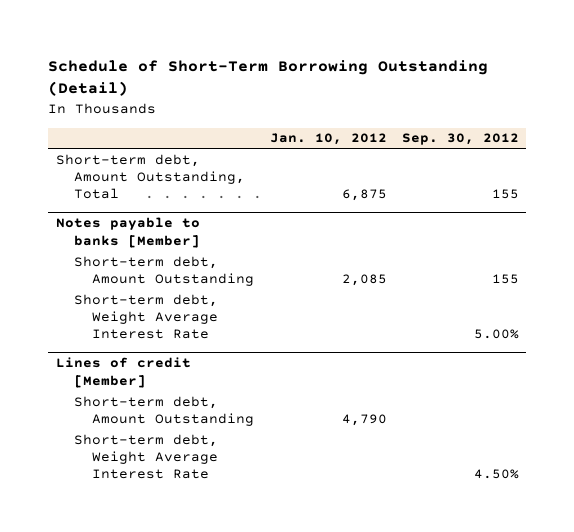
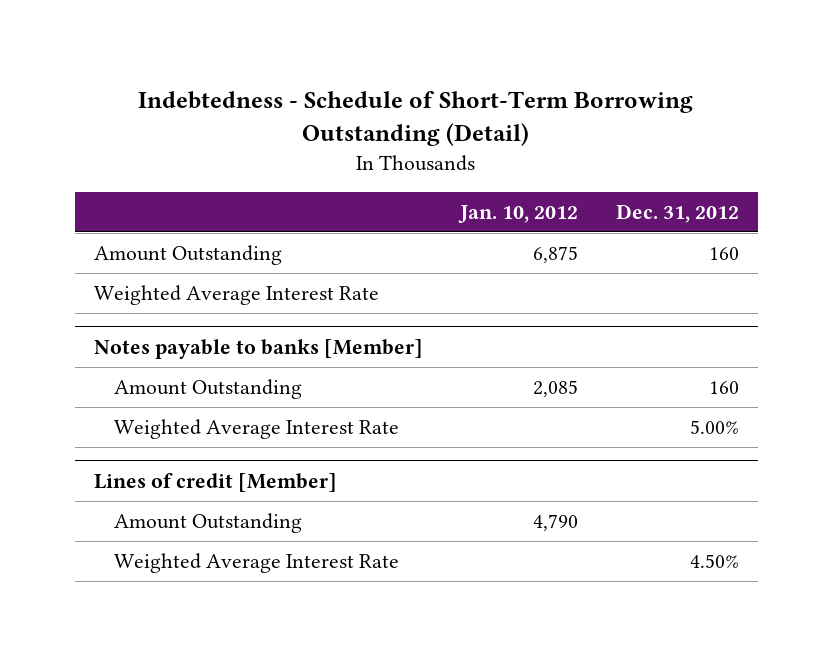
- Schedule of Short-Term Borrowing Outstanding (Detail)
+ Indebtedness - Schedule of Short-Term Borrowing Outstanding (Detail)
- | Jan. 10, 2012 | Sep. 30, 2012
+ | Jan. 10, 2012 | Dec. 31, 2012
- Short-term debt, Amount Outstanding, Total | 6,875 | 155
+ Amount Outstanding | 6,875 | 160
+ Weighted Average Interest Rate
@ Notes payable to banks [Member]
- Short-term debt, Amount Outstanding | 2,085 | 155
- Short-term debt, Weight Average Interest Rate | | 5.00%
+ Amount Outstanding | 2,085 | 160
+ Weighted Average Interest Rate | | 5.00%
@ Lines of credit [Member]
- Short-term debt, Amount Outstanding | 4,790 |
- Short-term debt, Weight Average Interest Rate | | 4.50%
+ Amount Outstanding | 4,790 |
+ Weighted Average Interest Rate | | 4.50%

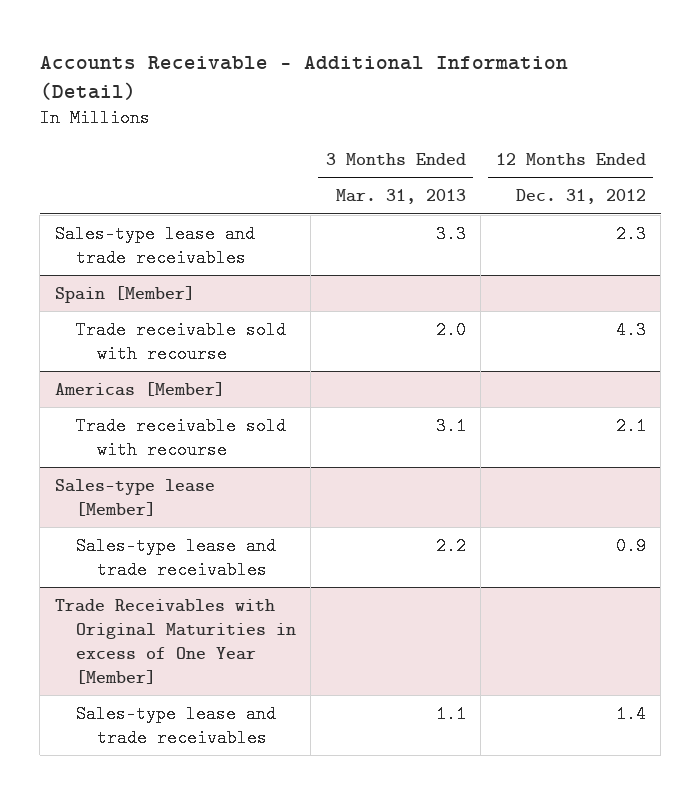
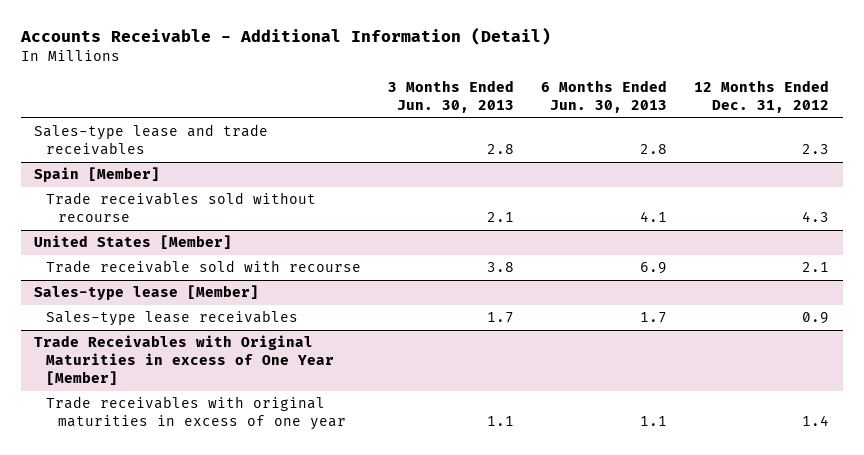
- | 3 Months Ended Mar. 31, 2013 | 12 Months Ended Dec. 31, 2012
+ | 3 Months Ended Jun. 30, 2013 | 6 Months Ended Jun. 30, 2013 | 12 Months Ended Dec. 31, 2012
@ Spain [Member]
- Trade receivable sold with recourse | 2.0 | 4.3
- Americas [Member]
@ Spain [Member]
+ Trade receivables sold without recourse | 2.1 | 4.1 | 4.3
+ United States [Member]
@ Sales-type lease [Member]
- Sales-type lease and trade receivables | 2.2 | 0.9
+ Sales-type lease receivables | 1.7 | 1.7 | 0.9
@ Trade Receivables with Original Maturities in excess of One Year [Member]
- Sales-type lease and trade receivables | 1.1 | 1.4
+ Trade receivables with original maturities in excess of one year | 1.1 | 1.1 | 1.4

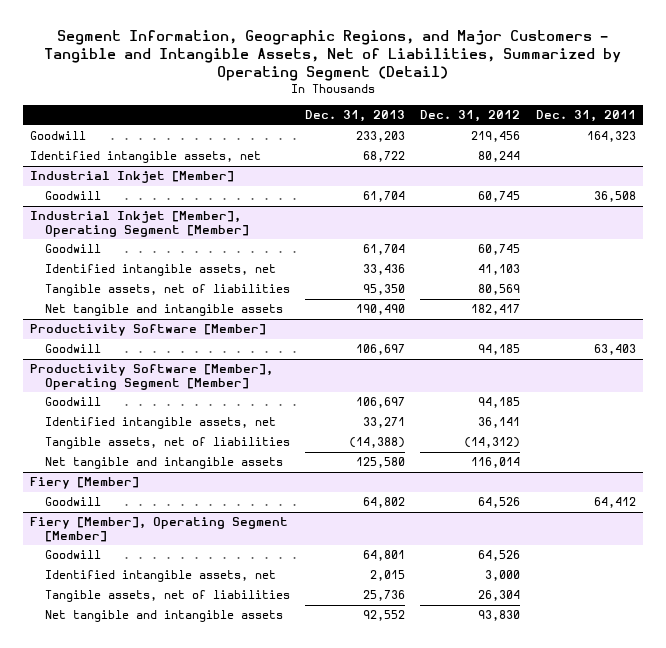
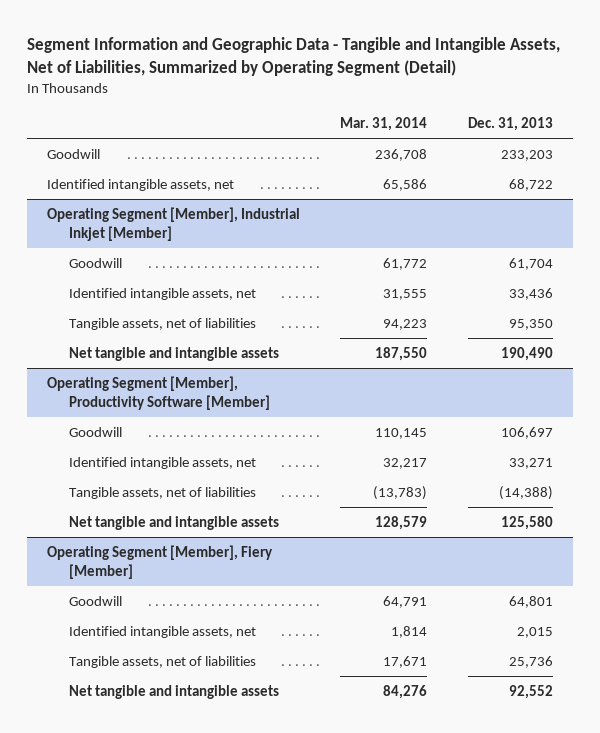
- Segment Information, Geographic Regions, and Major Customers - Tangible and Intangible Assets, Net of Liabilities, Summarized by Operating Segment (Detail)
+ Segment Information and Geographic Data - Tangible and Intangible Assets, Net of Liabilities, Summarized by Operating Segment (Detail)
- | Dec. 31, 2013 | Dec. 31, 2012 | Dec. 31, 2011
+ | Mar. 31, 2014 | Dec. 31, 2013
- Industrial Inkjet [Member]
- Goodwill | 61,704 | 60,745 | 36,508
- Industrial Inkjet [Member], Operating Segment [Member]
+ Operating Segment [Member], Industrial Inkjet [Member]
- Productivity Software [Member]
- Goodwill | 106,697 | 94,185 | 63,403
- Productivity Software [Member], Operating Segment [Member]
+ Operating Segment [Member], Productivity Software [Member]
- Fiery [Member]
- Goodwill | 64,802 | 64,526 | 64,412
- Fiery [Member], Operating Segment [Member]
+ Operating Segment [Member], Fiery [Member]

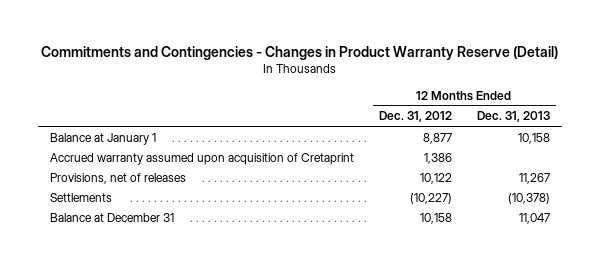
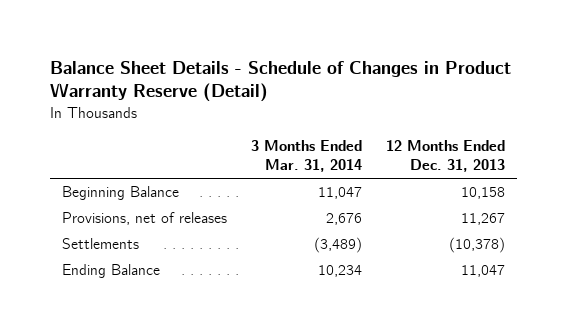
- Commitments and Contingencies - Changes in Product Warranty Reserve (Detail)
+ Balance Sheet Details - Schedule of Changes in Product Warranty Reserve (Detail)
- | 12 Months Ended Dec. 31, 2012 | 12 Months Ended Dec. 31, 2013
+ | 3 Months Ended Mar. 31, 2014 | 12 Months Ended Dec. 31, 2013
- Balance at January 1 | 8,877 | 10,158
- Accrued warranty assumed upon acquisition of Cretaprint | 1,386 |
+ Beginning Balance | 11,047 | 10,158
- Balance at December 31 | 10,158 | 11,047
+ Ending Balance | 10,234 | 11,047

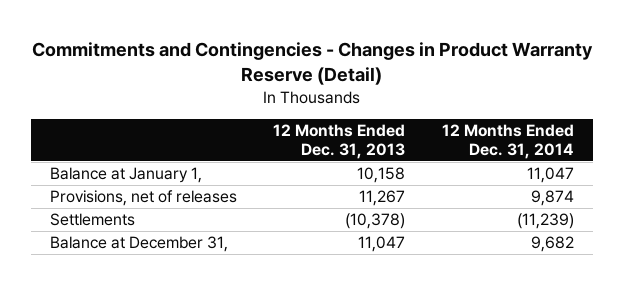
- Balance Sheet Details - Schedule of Changes in Product Warranty Reserve (Detail)
+ Commitments and Contingencies - Changes in Product Warranty Reserve (Detail)
- | 3 Months Ended Mar. 31, 2014 | 12 Months Ended Dec. 31, 2013
+ | 12 Months Ended Dec. 31, 2013 | 12 Months Ended Dec. 31, 2014
- Beginning Balance | 11,047 | 10,158
+ Balance at January 1, | 10,158 | 11,047
- Ending Balance | 10,234 | 11,047
+ Balance at December 31, | 11,047 | 9,682

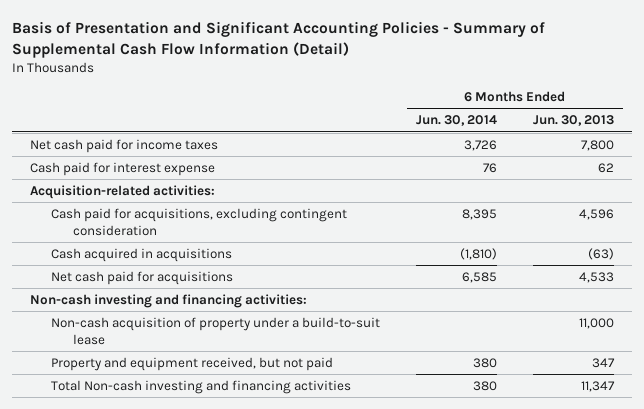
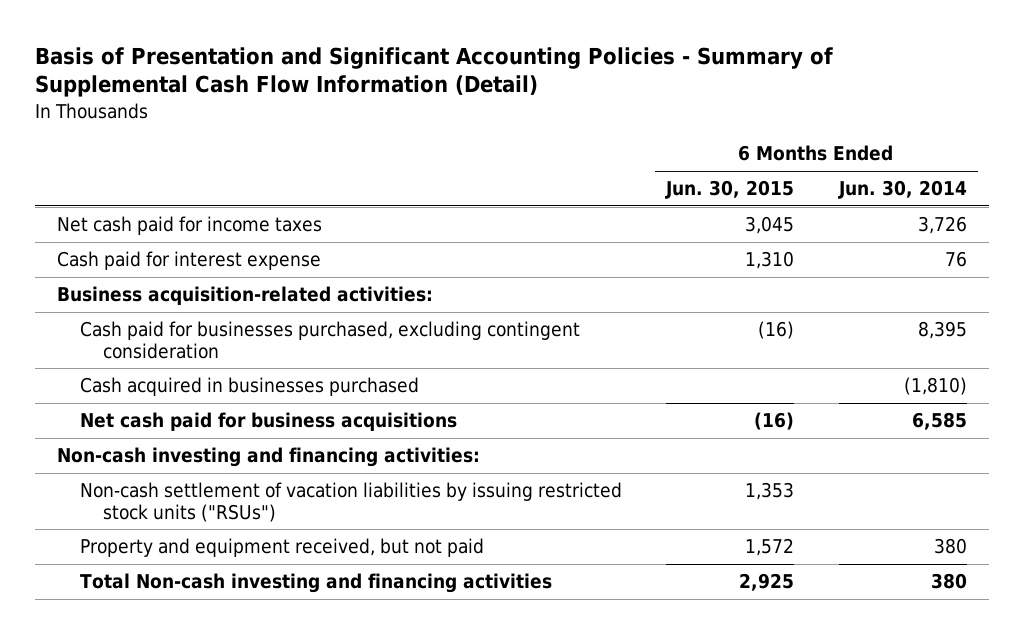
- | 6 Months Ended Jun. 30, 2014 | 6 Months Ended Jun. 30, 2013
+ | 6 Months Ended Jun. 30, 2015 | 6 Months Ended Jun. 30, 2014
- Acquisition-related activities:
- Cash paid for acquisitions, excluding contingent consideration | 8,395 | 4,596
- Cash acquired in acquisitions | (1,810) | (63)
- Net cash paid for acquisitions | 6,585 | 4,533
+ Business acquisition-related activities:
+ Cash paid for businesses purchased, excluding contingent consideration | (16) | 8,395
+ Cash acquired in businesses purchased | | (1,810)
+ Net cash paid for business acquisitions | (16) | 6,585
- Non-cash acquisition of property under a build-to-suit lease | | 11,000
+ Non-cash settlement of vacation liabilities by issuing restricted stock units ("RSUs") | 1,353 |

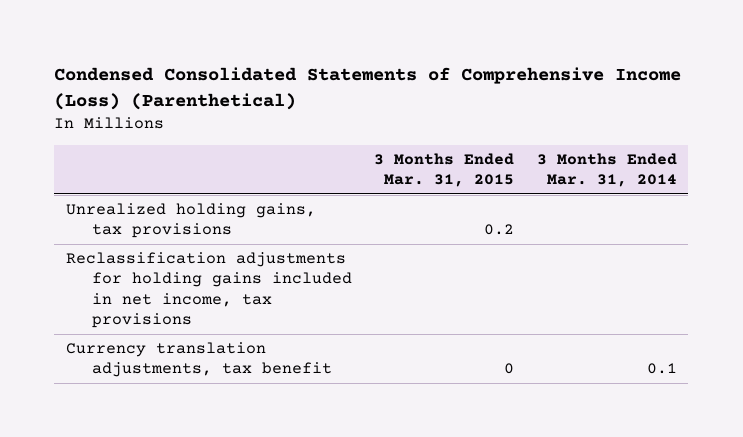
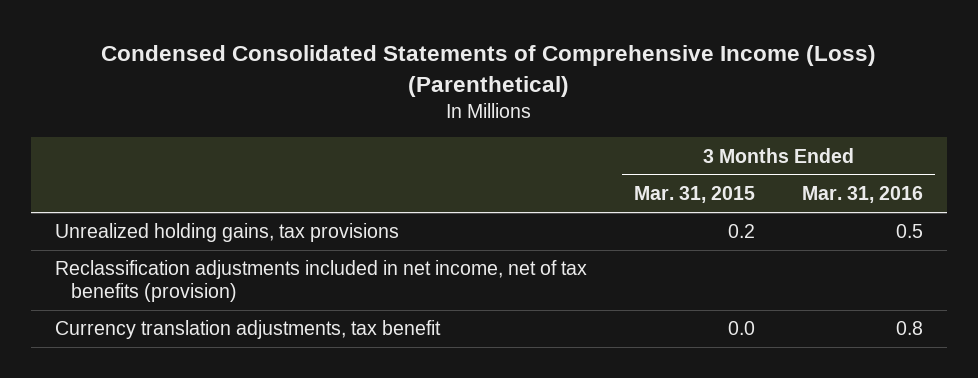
- | 3 Months Ended Mar. 31, 2015 | 3 Months Ended Mar. 31, 2014
+ | 3 Months Ended Mar. 31, 2015 | 3 Months Ended Mar. 31, 2016
- Reclassification adjustments for holding gains included in net income, tax provisions
- Currency translation adjustments, tax benefit | 0 | 0.1
+ Reclassification adjustments included in net income, net of tax benefits (provision)
+ Currency translation adjustments, tax benefit | 0.0 | 0.8

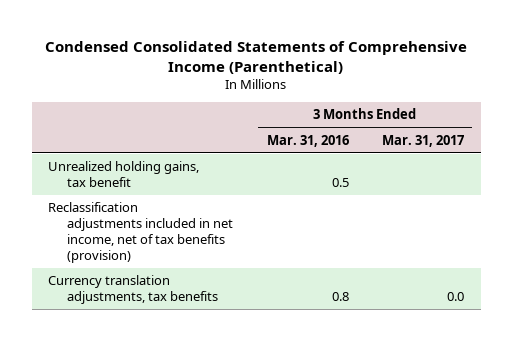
- Condensed Consolidated Statements of Comprehensive Income (Loss) (Parenthetical)
+ Condensed Consolidated Statements of Comprehensive Income (Parenthetical)
- | 3 Months Ended Mar. 31, 2015 | 3 Months Ended Mar. 31, 2016
+ | 3 Months Ended Mar. 31, 2016 | 3 Months Ended Mar. 31, 2017
- Unrealized holding gains, tax provisions | 0.2 | 0.5
+ Unrealized holding gains, tax benefit | 0.5 |
- Currency translation adjustments, tax benefit | 0.0 | 0.8
+ Currency translation adjustments, tax benefits | 0.8 | 0.0

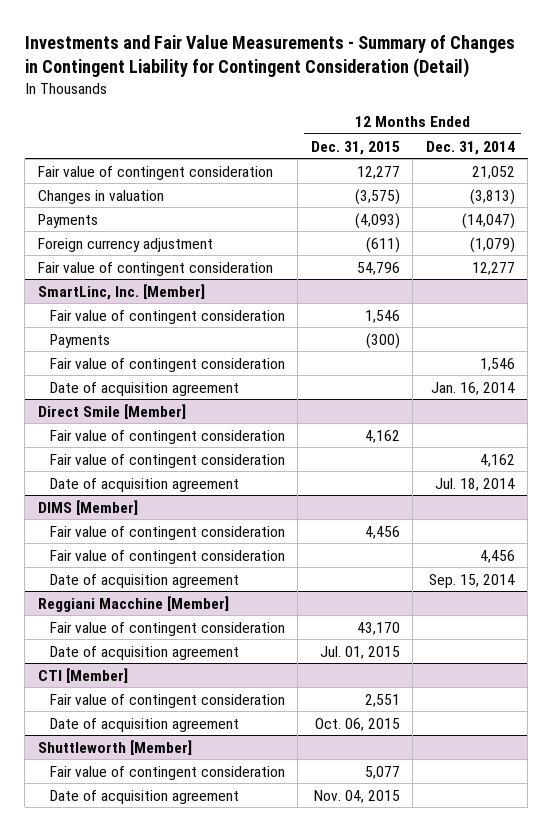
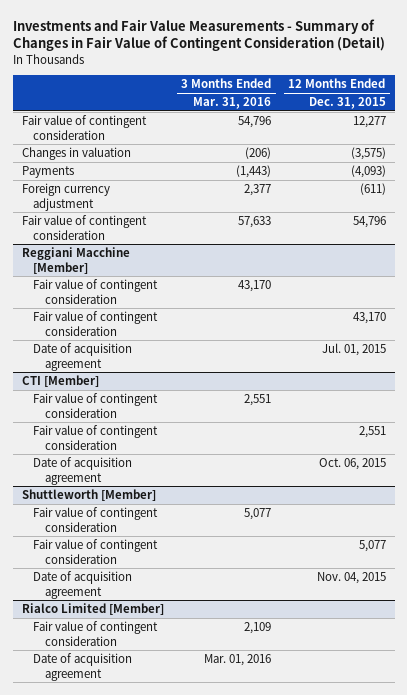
- Investments and Fair Value Measurements - Summary of Changes in Contingent Liability for Contingent Consideration (Detail)
+ Investments and Fair Value Measurements - Summary of Changes in Fair Value of Contingent Consideration (Detail)
- | 12 Months Ended Dec. 31, 2015 | 12 Months Ended Dec. 31, 2014
+ | 3 Months Ended Mar. 31, 2016 | 12 Months Ended Dec. 31, 2015
- SmartLinc, Inc. [Member]
- Fair value of contingent consideration | 1,546 |
- Payments | (300) |
- Fair value of contingent consideration | | 1,546
- Date of acquisition agreement | | Jan. 16, 2014
- Direct Smile [Member]
- Fair value of contingent consideration | 4,162 |
- Fair value of contingent consideration | | 4,162
- Date of acquisition agreement | | Jul. 18, 2014
- DIMS [Member]
- Fair value of contingent consideration | 4,456 |
- Fair value of contingent consideration | | 4,456
- Date of acquisition agreement | | Sep. 15, 2014
@ Reggiani Macchine [Member]
+ Fair value of contingent consideration | 43,170 |
@ CTI [Member]
+ Fair value of contingent consideration | 2,551 |
@ Shuttleworth [Member]
+ Fair value of contingent consideration | 5,077 |
+ Rialco Limited [Member]
+ Fair value of contingent consideration | 2,109 |
+ Date of acquisition agreement | Mar. 01, 2016 |

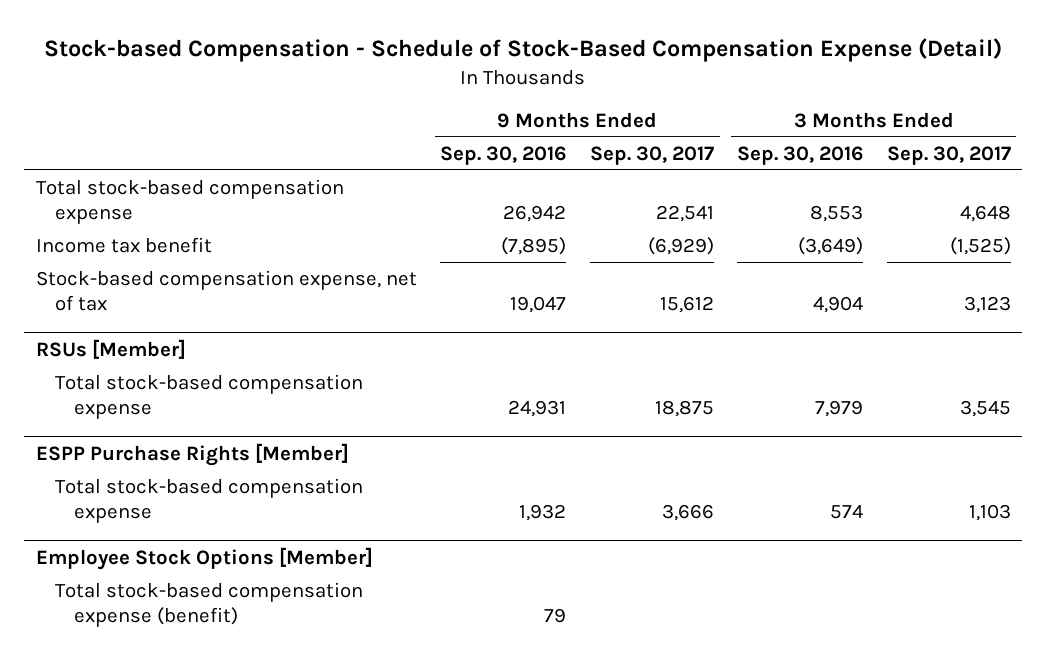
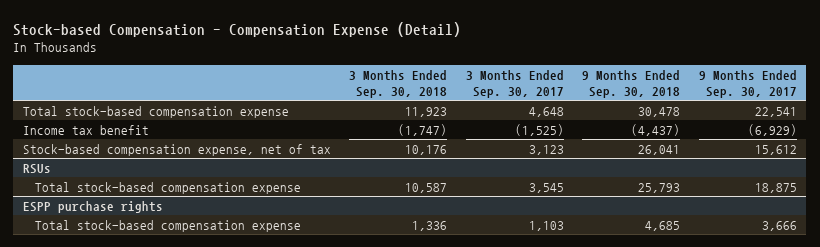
- Stock-based Compensation - Schedule of Stock-Based Compensation Expense (Detail)
+ Stock-based Compensation - Compensation Expense (Detail)
- | 9 Months Ended Sep. 30, 2016 | 9 Months Ended Sep. 30, 2017 | 3 Months Ended Sep. 30, 2016 | 3 Months Ended Sep. 30, 2017
+ | 3 Months Ended Sep. 30, 2018 | 3 Months Ended Sep. 30, 2017 | 9 Months Ended Sep. 30, 2018 | 9 Months Ended Sep. 30, 2017
- RSUs [Member]
+ RSUs
- ESPP Purchase Rights [Member]
+ ESPP purchase rights
- Employee Stock Options [Member]
- Total stock-based compensation expense (benefit) | 79 | | |

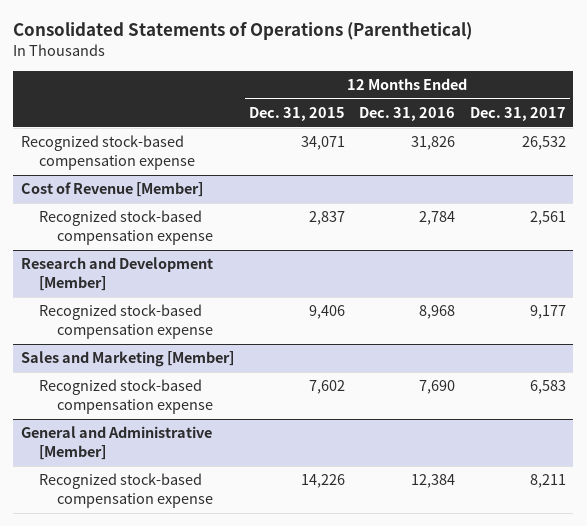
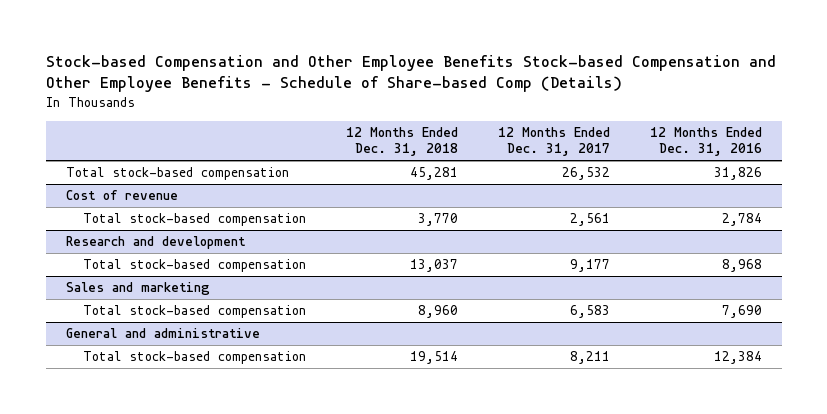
- Consolidated Statements of Operations (Parenthetical)
+ Stock-based Compensation and Other Employee Benefits Stock-based Compensation and Other Employee Benefits - Schedule of Share-based Comp (Details)
- | 12 Months Ended Dec. 31, 2015 | 12 Months Ended Dec. 31, 2016 | 12 Months Ended Dec. 31, 2017
+ | 12 Months Ended Dec. 31, 2018 | 12 Months Ended Dec. 31, 2017 | 12 Months Ended Dec. 31, 2016
- Recognized stock-based compensation expense | 34,071 | 31,826 | 26,532
- Cost of Revenue [Member]
- Recognized stock-based compensation expense | 2,837 | 2,784 | 2,561
- Research and Development [Member]
- Recognized stock-based compensation expense | 9,406 | 8,968 | 9,177
- Sales and Marketing [Member]
- Recognized stock-based compensation expense | 7,602 | 7,690 | 6,583
- General and Administrative [Member]
- Recognized stock-based compensation expense | 14,226 | 12,384 | 8,211
+ Total stock-based compensation | 45,281 | 26,532 | 31,826
+ Cost of revenue
+ Total stock-based compensation | 3,770 | 2,561 | 2,784
+ Research and development
+ Total stock-based compensation | 13,037 | 9,177 | 8,968
+ Sales and marketing
+ Total stock-based compensation | 8,960 | 6,583 | 7,690
+ General and administrative
+ Total stock-based compensation | 19,514 | 8,211 | 12,384

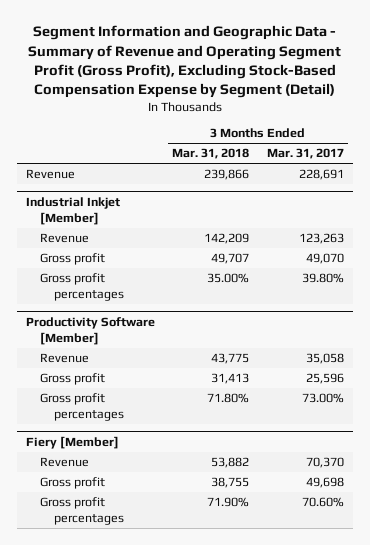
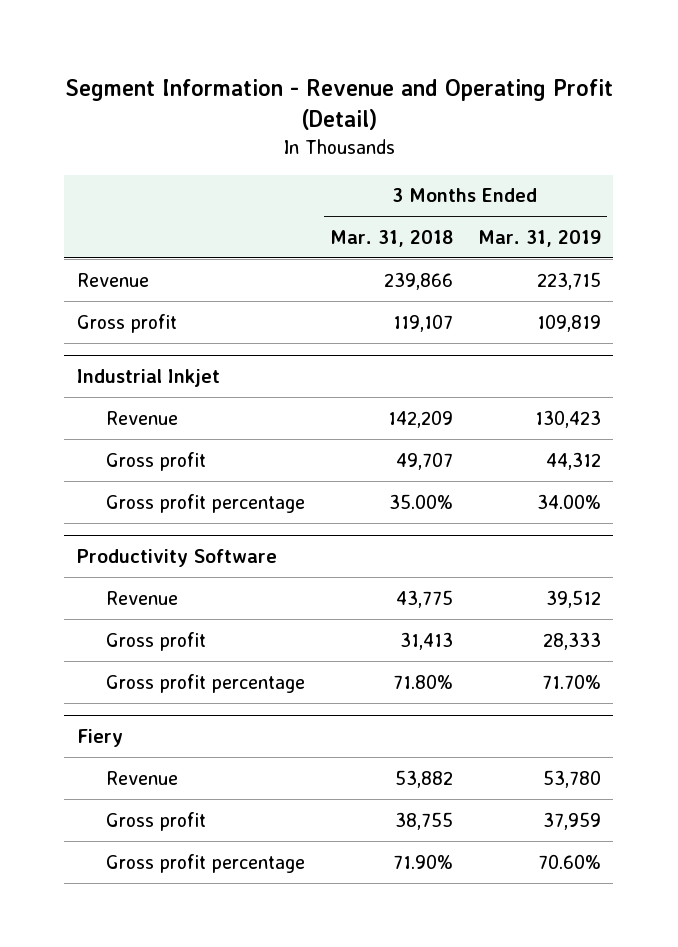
- Segment Information and Geographic Data - Summary of Revenue and Operating Segment Profit (Gross Profit), Excluding Stock-Based Compensation Expense by Segment (Detail)
+ Segment Information - Revenue and Operating Profit (Detail)
- | 3 Months Ended Mar. 31, 2018 | 3 Months Ended Mar. 31, 2017
+ | 3 Months Ended Mar. 31, 2018 | 3 Months Ended Mar. 31, 2019
- Industrial Inkjet [Member]
+ Gross profit | 119,107 | 109,819
+ Industrial Inkjet
- Gross profit percentages | 35.00% | 39.80%
- Productivity Software [Member]
+ Gross profit percentage | 35.00% | 34.00%
+ Productivity Software
- Gross profit percentages | 71.80% | 73.00%
- Fiery [Member]
+ Gross profit percentage | 71.80% | 71.70%
+ Fiery
- Gross profit percentages | 71.90% | 70.60%
+ Gross profit percentage | 71.90% | 70.60%

